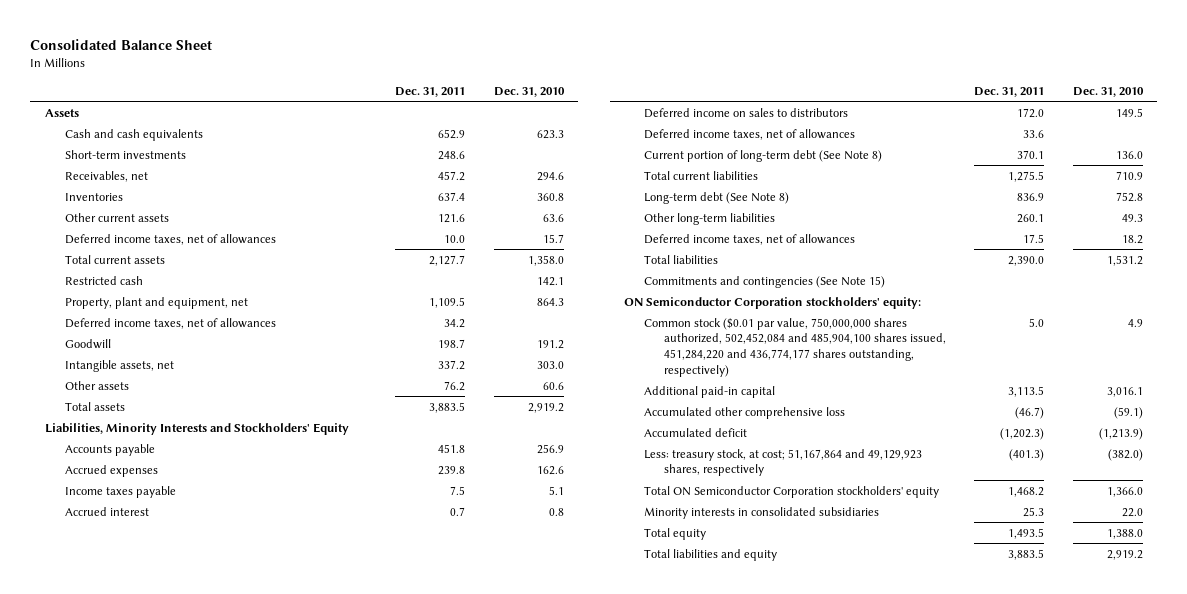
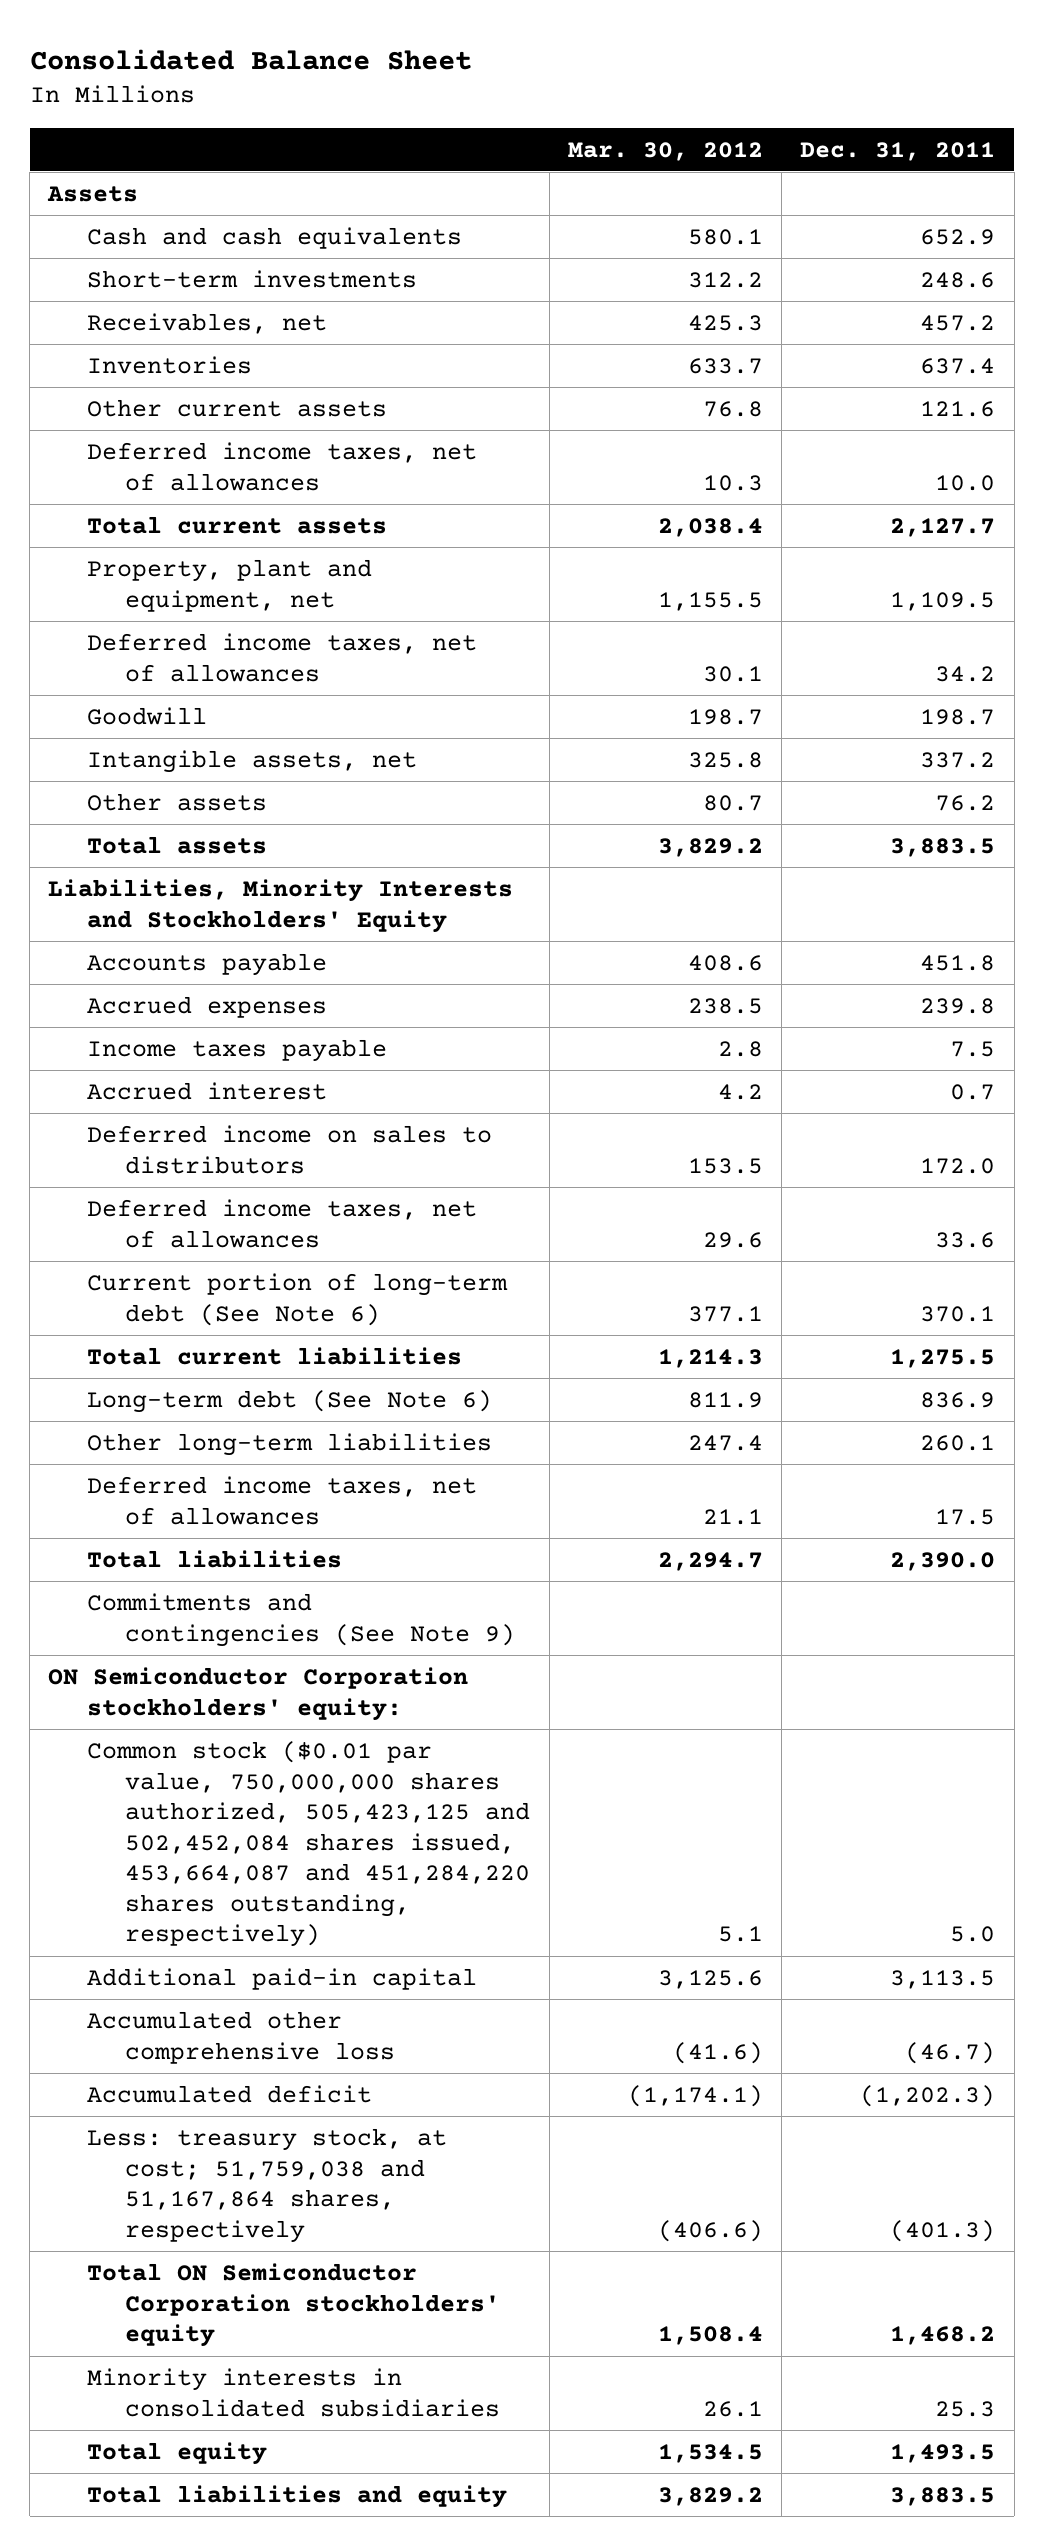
- | Dec. 31, 2011 | Dec. 31, 2010
+ | Mar. 30, 2012 | Dec. 31, 2011
- Restricted cash | | 142.1
- Current portion of long-term debt (See Note 8) | 370.1 | 136.0
+ Current portion of long-term debt (See Note 6) | 377.1 | 370.1
- Long-term debt (See Note 8) | 836.9 | 752.8
+ Long-term debt (See Note 6) | 811.9 | 836.9
- Commitments and contingencies (See Note 15)
+ Commitments and contingencies (See Note 9)
- Common stock ($0.01 par value, 750,000,000 shares authorized, 502,452,084 and 485,904,100 shares issued, 451,284,220 and 436,774,177 shares outstanding, respectively) | 5.0 | 4.9
+ Common stock ($0.01 par value, 750,000,000 shares authorized, 505,423,125 and 502,452,084 shares issued, 453,664,087 and 451,284,220 shares outstanding, respectively) | 5.1 | 5.0
- Less: treasury stock, at cost; 51,167,864 and 49,129,923 shares, respectively | (401.3) | (382.0)
+ Less: treasury stock, at cost; 51,759,038 and 51,167,864 shares, respectively | (406.6) | (401.3)

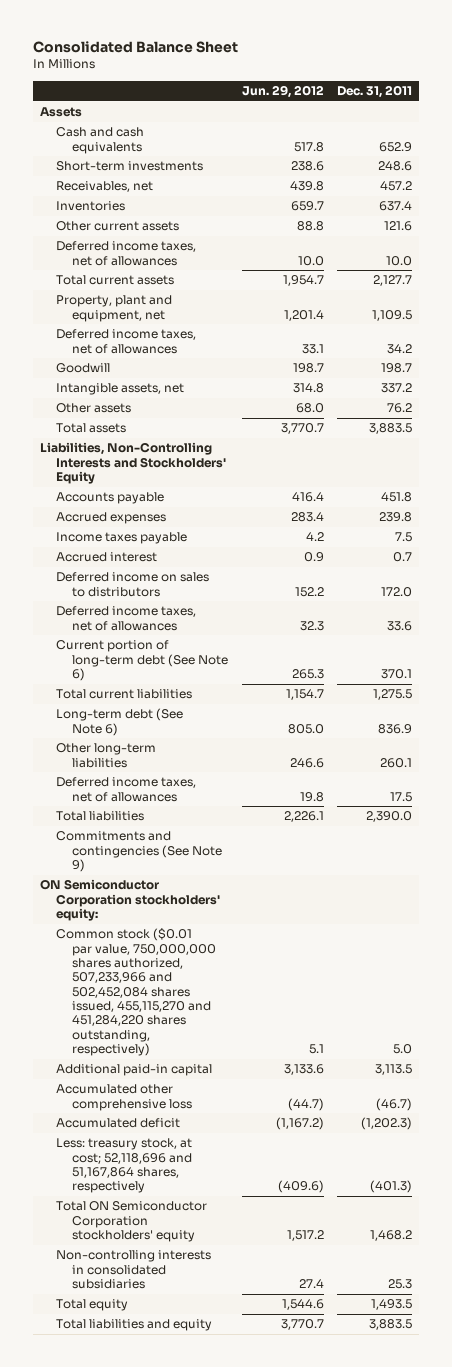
- | Mar. 30, 2012 | Dec. 31, 2011
+ | Jun. 29, 2012 | Dec. 31, 2011
- Liabilities, Minority Interests and Stockholders' Equity
+ Liabilities, Non-Controlling Interests and Stockholders' Equity
- Common stock ($0.01 par value, 750,000,000 shares authorized, 505,423,125 and 502,452,084 shares issued, 453,664,087 and 451,284,220 shares outstanding, respectively) | 5.1 | 5.0
+ Common stock ($0.01 par value, 750,000,000 shares authorized, 507,233,966 and 502,452,084 shares issued, 455,115,270 and 451,284,220 shares outstanding, respectively) | 5.1 | 5.0
- Less: treasury stock, at cost; 51,759,038 and 51,167,864 shares, respectively | (406.6) | (401.3)
+ Less: treasury stock, at cost; 52,118,696 and 51,167,864 shares, respectively | (409.6) | (401.3)
- Minority interests in consolidated subsidiaries | 26.1 | 25.3
+ Non-controlling interests in consolidated subsidiaries | 27.4 | 25.3

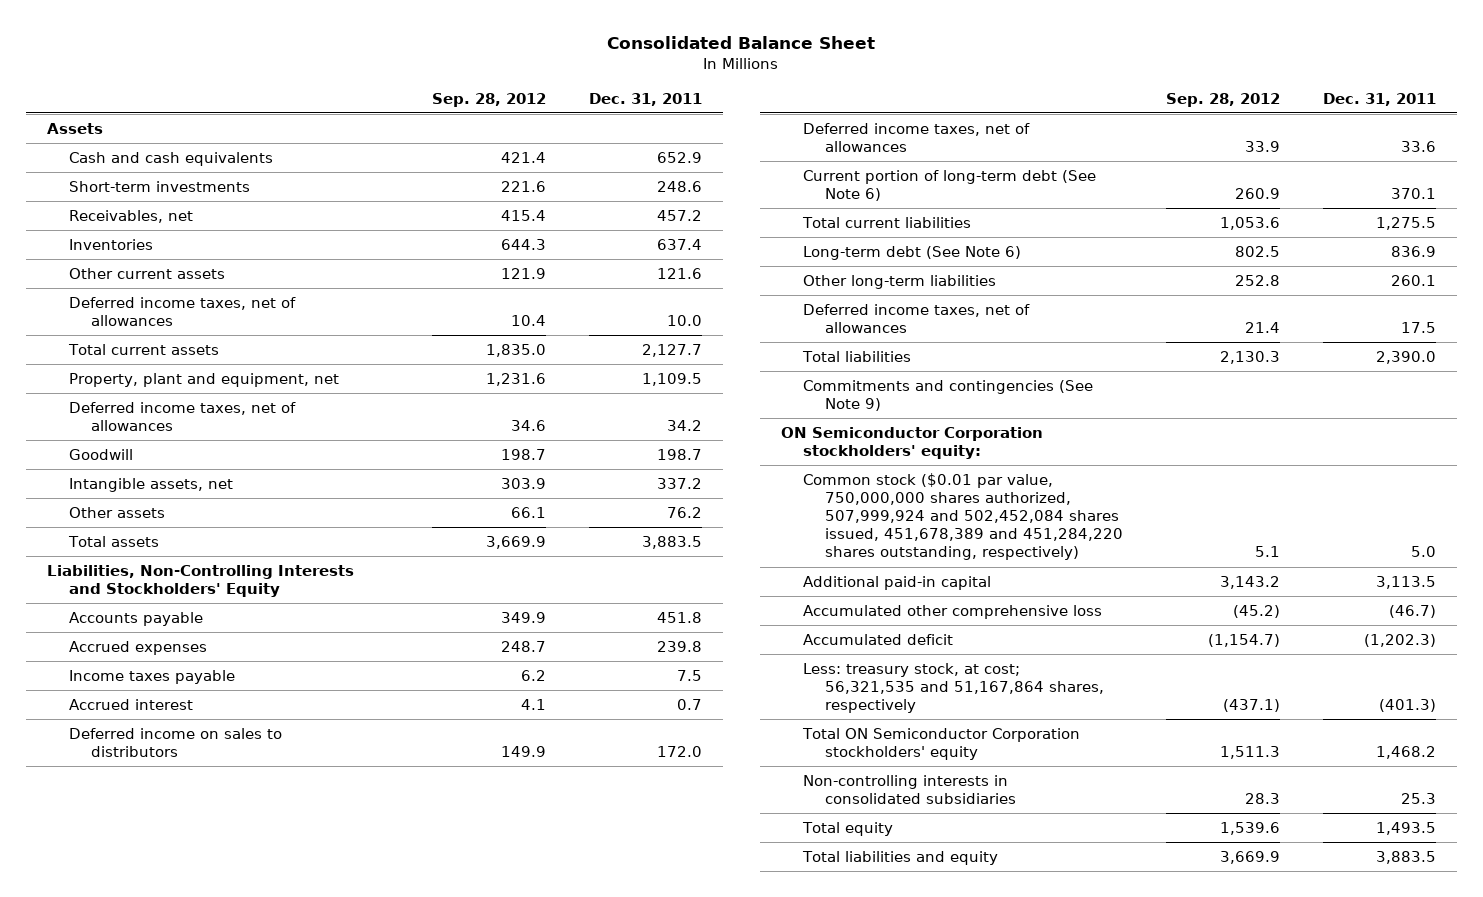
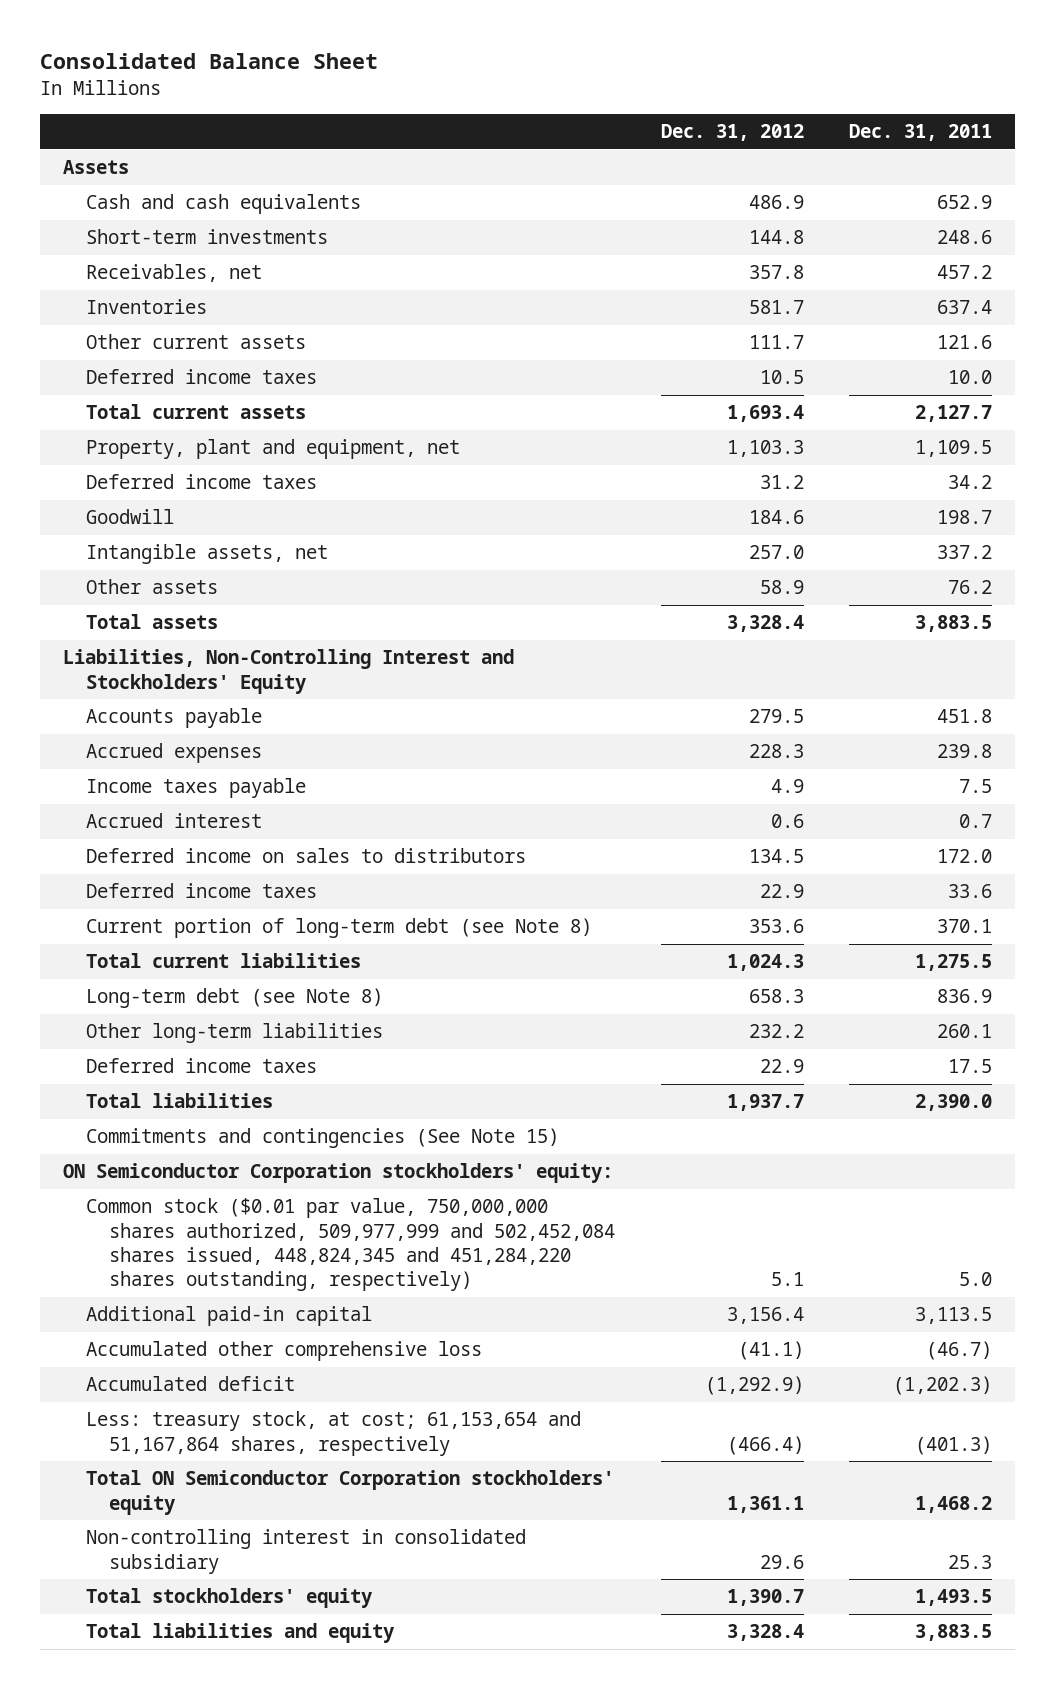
- | Sep. 28, 2012 | Dec. 31, 2011
+ | Dec. 31, 2012 | Dec. 31, 2011
- Deferred income taxes, net of allowances | 10.4 | 10.0
+ Deferred income taxes | 10.5 | 10.0
- Deferred income taxes, net of allowances | 34.6 | 34.2
+ Deferred income taxes | 31.2 | 34.2
- Liabilities, Non-Controlling Interests and Stockholders' Equity
+ Liabilities, Non-Controlling Interest and Stockholders' Equity
- Deferred income taxes, net of allowances | 33.9 | 33.6
- Current portion of long-term debt (See Note 6) | 260.9 | 370.1
+ Deferred income taxes | 22.9 | 33.6
+ Current portion of long-term debt (see Note 8) | 353.6 | 370.1
- Long-term debt (See Note 6) | 802.5 | 836.9
+ Long-term debt (see Note 8) | 658.3 | 836.9
- Deferred income taxes, net of allowances | 21.4 | 17.5
+ Deferred income taxes | 22.9 | 17.5
- Commitments and contingencies (See Note 9)
+ Commitments and contingencies (See Note 15)
- Common stock ($0.01 par value, 750,000,000 shares authorized, 507,999,924 and 502,452,084 shares issued, 451,678,389 and 451,284,220 shares outstanding, respectively) | 5.1 | 5.0
+ Common stock ($0.01 par value, 750,000,000 shares authorized, 509,977,999 and 502,452,084 shares issued, 448,824,345 and 451,284,220 shares outstanding, respectively) | 5.1 | 5.0
- Less: treasury stock, at cost; 56,321,535 and 51,167,864 shares, respectively | (437.1) | (401.3)
+ Less: treasury stock, at cost; 61,153,654 and 51,167,864 shares, respectively | (466.4) | (401.3)
- Non-controlling interests in consolidated subsidiaries | 28.3 | 25.3
- Total equity | 1,539.6 | 1,493.5
+ Non-controlling interest in consolidated subsidiary | 29.6 | 25.3
+ Total stockholders' equity | 1,390.7 | 1,493.5

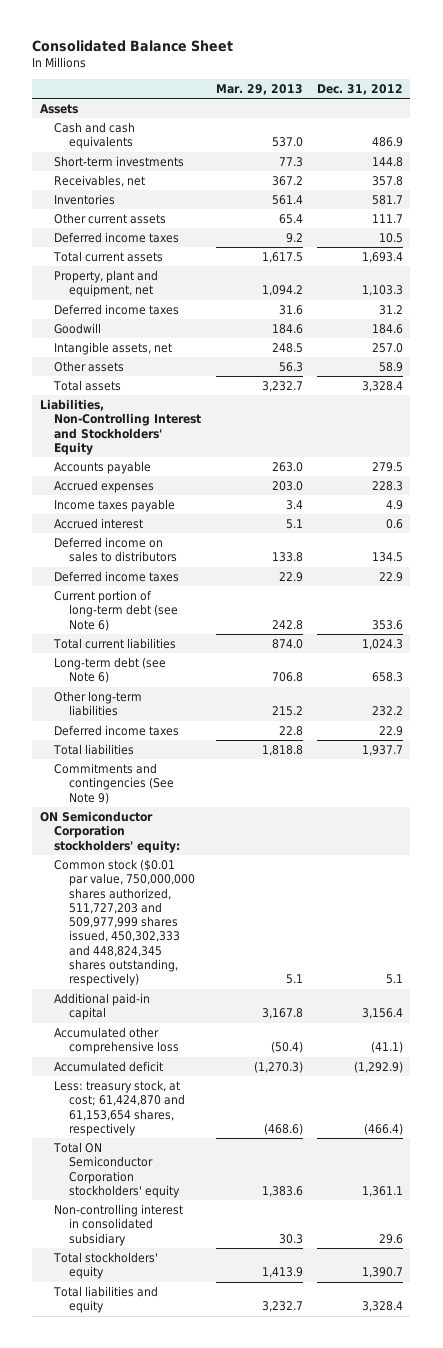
- | Dec. 31, 2012 | Dec. 31, 2011
+ | Mar. 29, 2013 | Dec. 31, 2012
- Current portion of long-term debt (see Note 8) | 353.6 | 370.1
+ Current portion of long-term debt (see Note 6) | 242.8 | 353.6
- Long-term debt (see Note 8) | 658.3 | 836.9
+ Long-term debt (see Note 6) | 706.8 | 658.3
- Commitments and contingencies (See Note 15)
+ Commitments and contingencies (See Note 9)
- Common stock ($0.01 par value, 750,000,000 shares authorized, 509,977,999 and 502,452,084 shares issued, 448,824,345 and 451,284,220 shares outstanding, respectively) | 5.1 | 5.0
+ Common stock ($0.01 par value, 750,000,000 shares authorized, 511,727,203 and 509,977,999 shares issued, 450,302,333 and 448,824,345 shares outstanding, respectively) | 5.1 | 5.1
- Less: treasury stock, at cost; 61,153,654 and 51,167,864 shares, respectively | (466.4) | (401.3)
+ Less: treasury stock, at cost; 61,424,870 and 61,153,654 shares, respectively | (468.6) | (466.4)

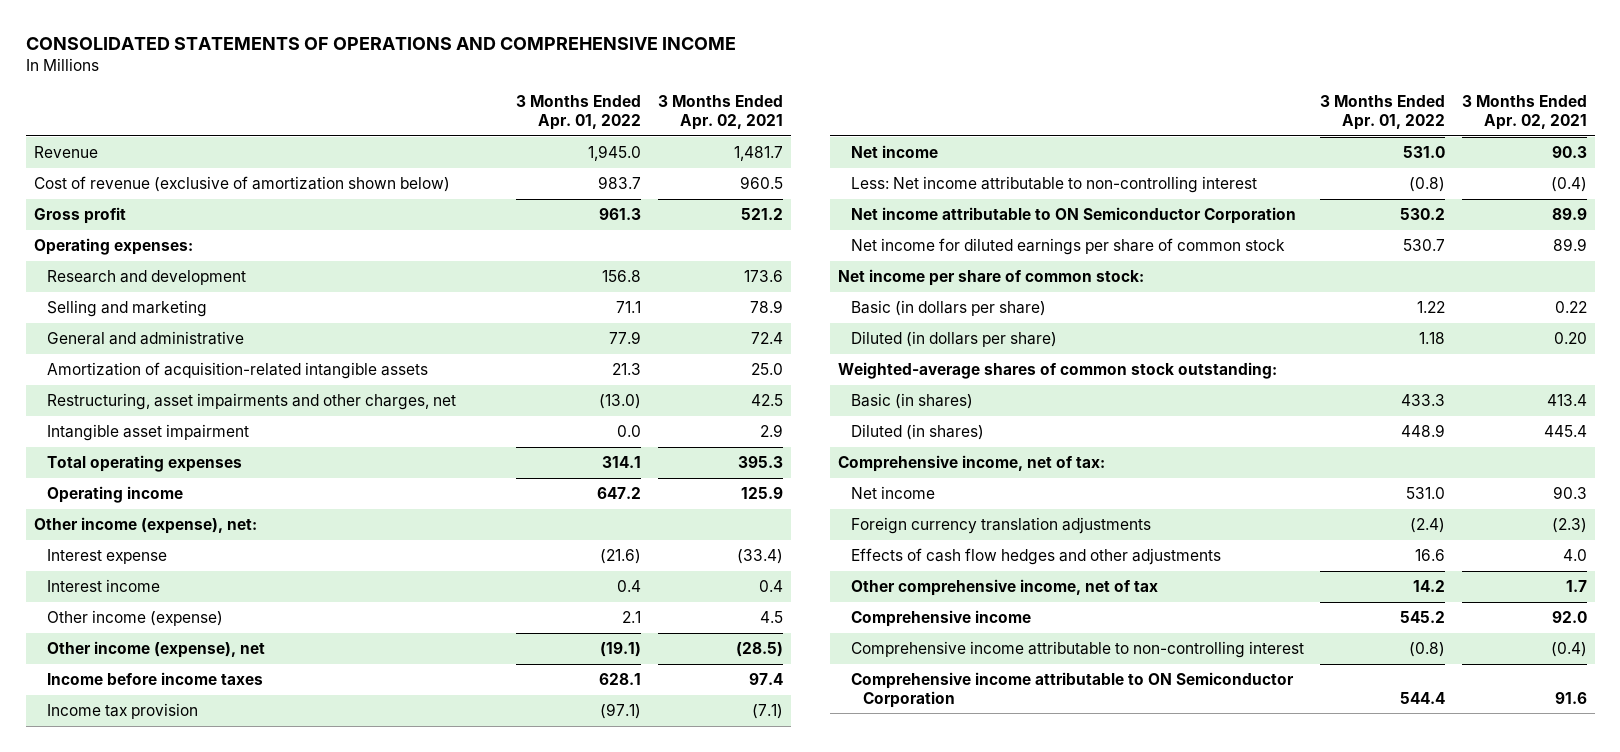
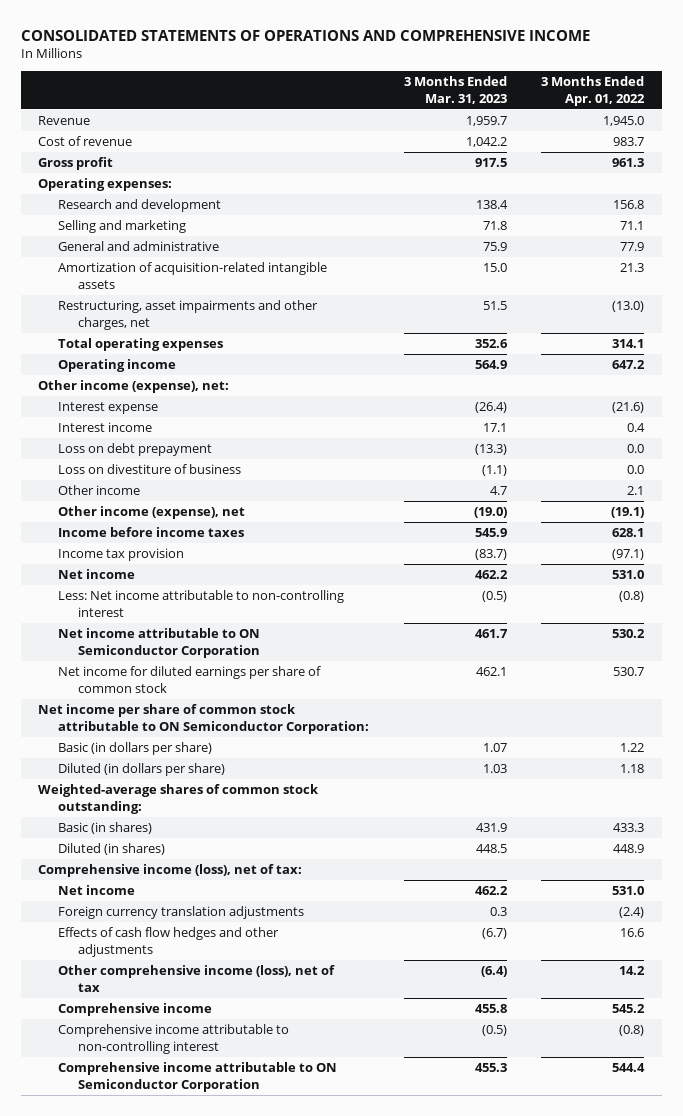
- | 3 Months Ended Apr. 01, 2022 | 3 Months Ended Apr. 02, 2021
+ | 3 Months Ended Mar. 31, 2023 | 3 Months Ended Apr. 01, 2022
- Cost of revenue (exclusive of amortization shown below) | 983.7 | 960.5
+ Cost of revenue | 1,042.2 | 983.7
- Intangible asset impairment | 0.0 | 2.9
- Other income (expense) | 2.1 | 4.5
+ Loss on debt prepayment | (13.3) | 0.0
+ Loss on divestiture of business | (1.1) | 0.0
+ Other income | 4.7 | 2.1
- Net income per share of common stock:
+ Net income per share of common stock attributable to ON Semiconductor Corporation:
- Comprehensive income, net of tax:
+ Comprehensive income (loss), net of tax:
- Other comprehensive income, net of tax | 14.2 | 1.7
+ Other comprehensive income (loss), net of tax | (6.4) | 14.2

